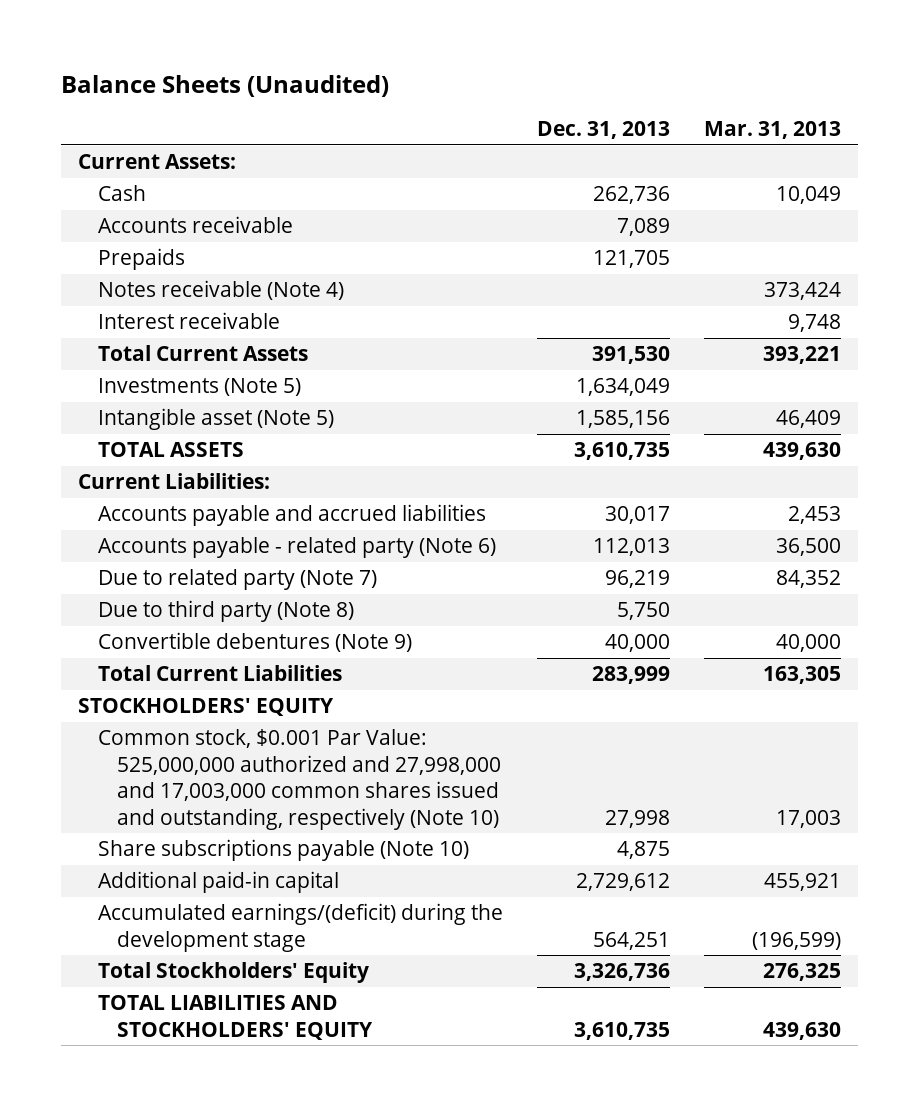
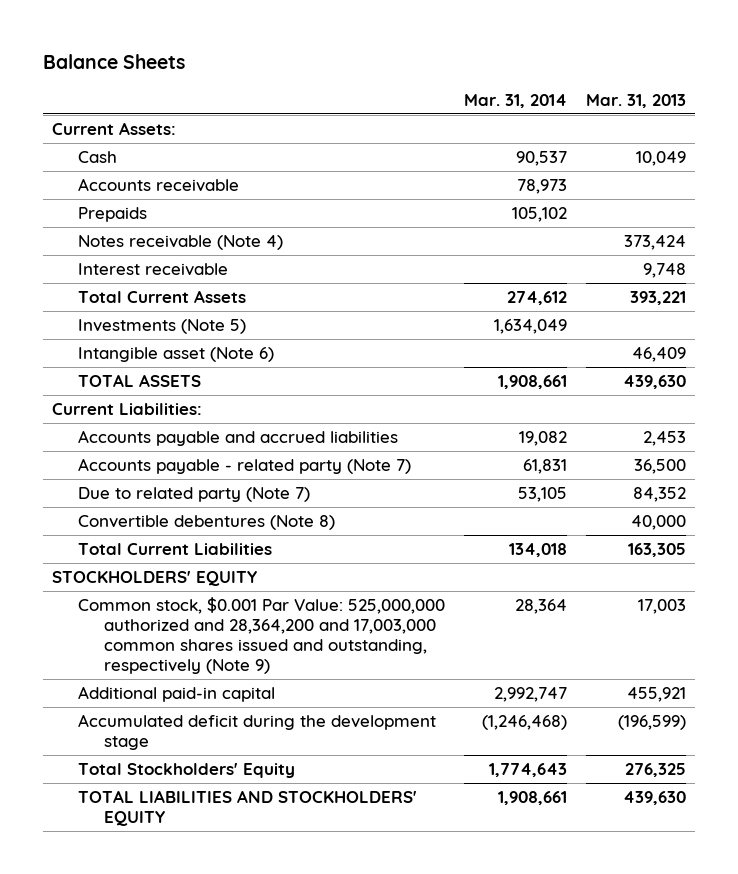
- Balance Sheets (Unaudited)
+ Balance Sheets
- | Dec. 31, 2013 | Mar. 31, 2013
+ | Mar. 31, 2014 | Mar. 31, 2013
- Intangible asset (Note 5) | 1,585,156 | 46,409
+ Intangible asset (Note 6) | | 46,409
- Accounts payable - related party (Note 6) | 112,013 | 36,500
+ Accounts payable - related party (Note 7) | 61,831 | 36,500
- Due to third party (Note 8) | 5,750 |
- Convertible debentures (Note 9) | 40,000 | 40,000
+ Convertible debentures (Note 8) | | 40,000
- Common stock, $0.001 Par Value: 525,000,000 authorized and 27,998,000 and 17,003,000 common shares issued and outstanding, respectively (Note 10) | 27,998 | 17,003
- Share subscriptions payable (Note 10) | 4,875 |
+ Common stock, $0.001 Par Value: 525,000,000 authorized and 28,364,200 and 17,003,000 common shares issued and outstanding, respectively (Note 9) | 28,364 | 17,003
- Accumulated earnings/(deficit) during the development stage | 564,251 | (196,599)
+ Accumulated deficit during the development stage | (1,246,468) | (196,599)

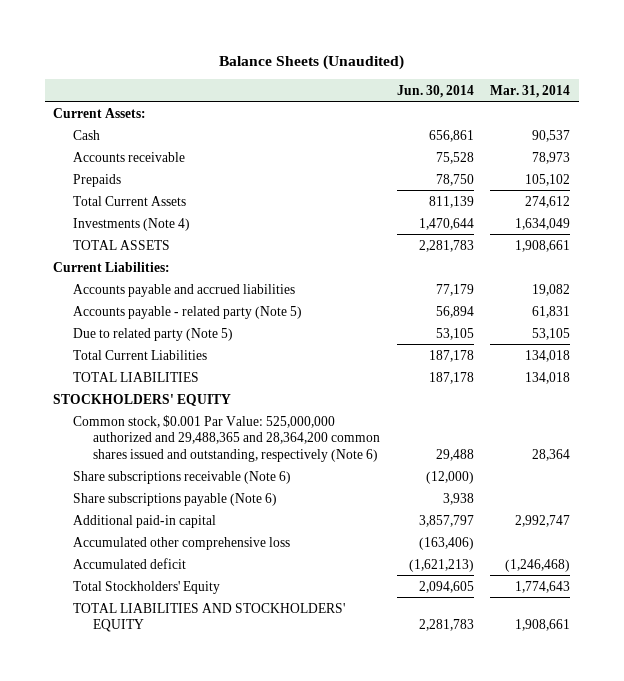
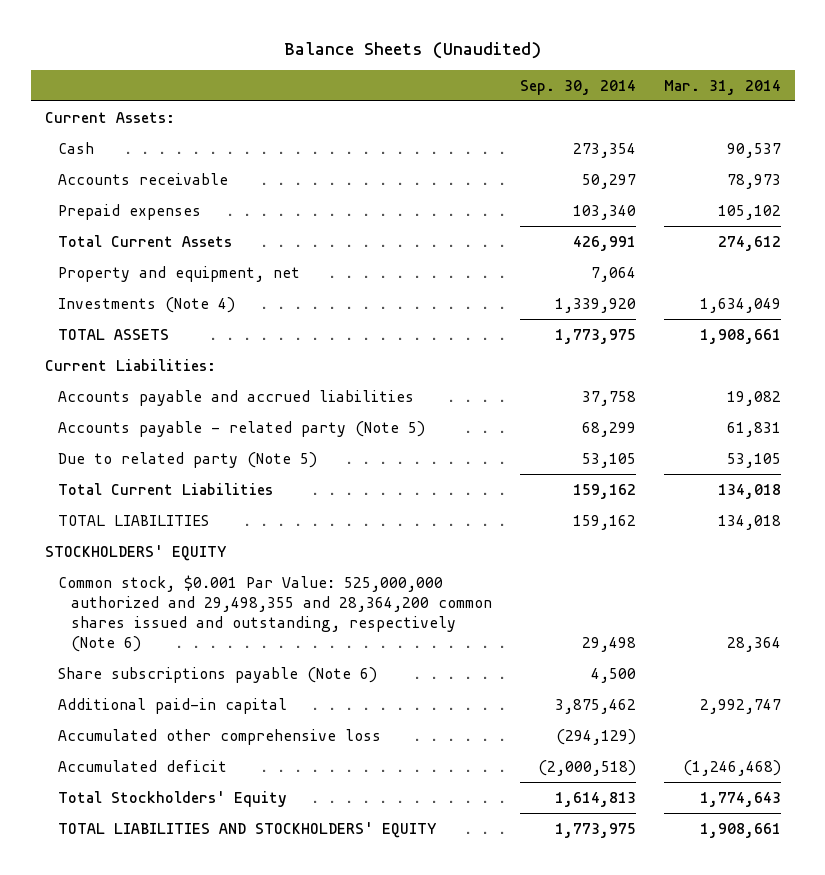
- | Jun. 30, 2014 | Mar. 31, 2014
+ | Sep. 30, 2014 | Mar. 31, 2014
- Prepaids | 78,750 | 105,102
+ Prepaid expenses | 103,340 | 105,102
+ Property and equipment, net | 7,064 |
- Common stock, $0.001 Par Value: 525,000,000 authorized and 29,488,365 and 28,364,200 common shares issued and outstanding, respectively (Note 6) | 29,488 | 28,364
- Share subscriptions receivable (Note 6) | (12,000) |
+ Common stock, $0.001 Par Value: 525,000,000 authorized and 29,498,355 and 28,364,200 common shares issued and outstanding, respectively (Note 6) | 29,498 | 28,364

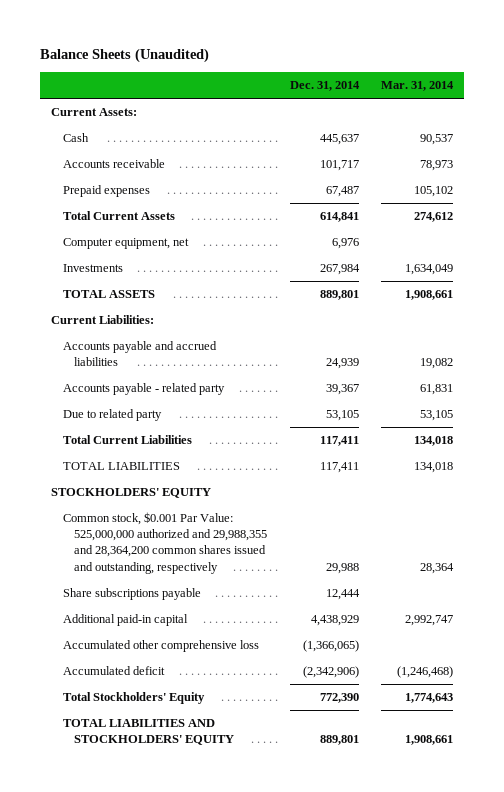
- | Sep. 30, 2014 | Mar. 31, 2014
+ | Dec. 31, 2014 | Mar. 31, 2014
- Property and equipment, net | 7,064 |
- Investments (Note 4) | 1,339,920 | 1,634,049
+ Computer equipment, net | 6,976 |
+ Investments | 267,984 | 1,634,049
- Accounts payable - related party (Note 5) | 68,299 | 61,831
- Due to related party (Note 5) | 53,105 | 53,105
+ Accounts payable - related party | 39,367 | 61,831
+ Due to related party | 53,105 | 53,105
- Common stock, $0.001 Par Value: 525,000,000 authorized and 29,498,355 and 28,364,200 common shares issued and outstanding, respectively (Note 6) | 29,498 | 28,364
- Share subscriptions payable (Note 6) | 4,500 |
+ Common stock, $0.001 Par Value: 525,000,000 authorized and 29,988,355 and 28,364,200 common shares issued and outstanding, respectively | 29,988 | 28,364
+ Share subscriptions payable | 12,444 |

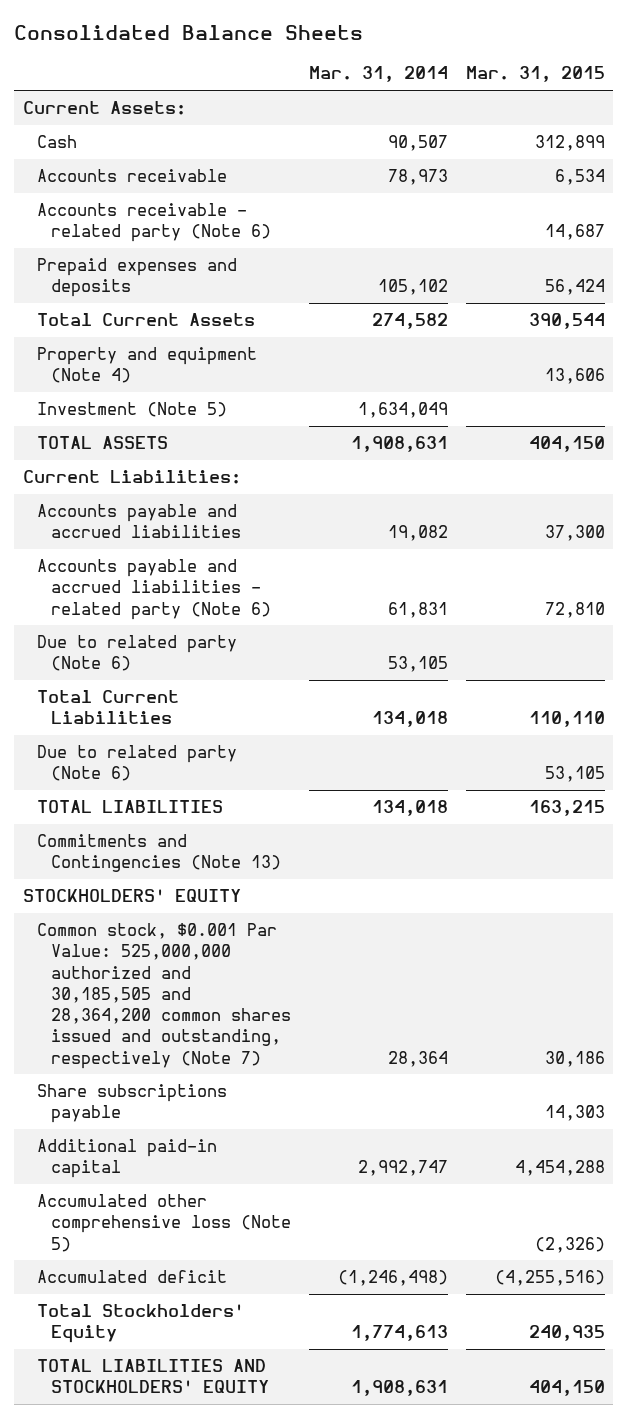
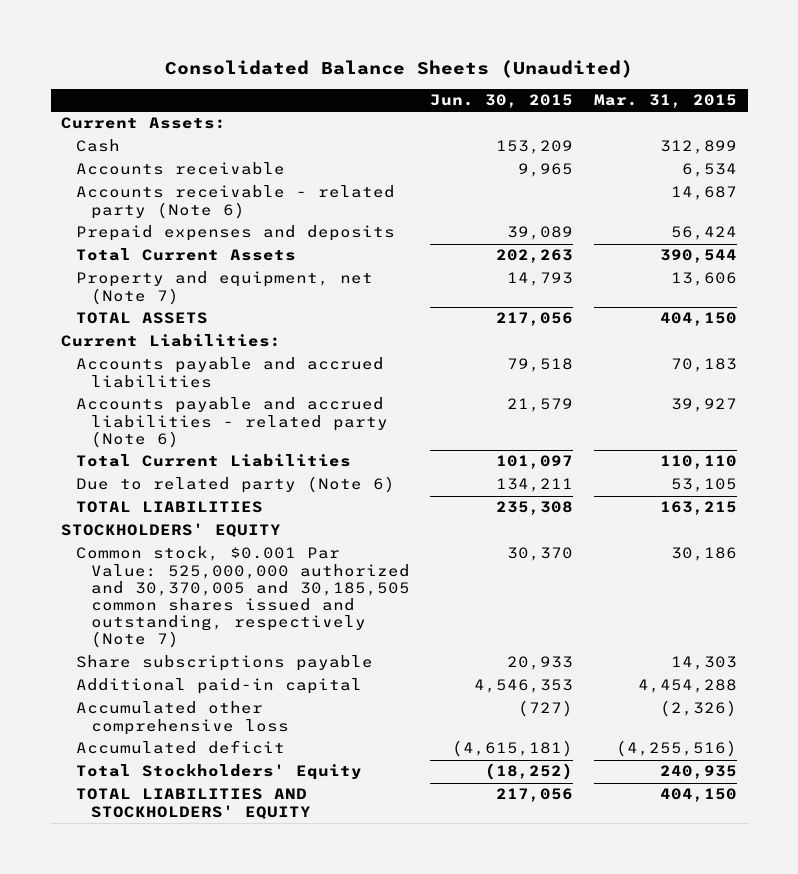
- Consolidated Balance Sheets
+ Consolidated Balance Sheets (Unaudited)
- | Mar. 31, 2014 | Mar. 31, 2015
+ | Jun. 30, 2015 | Mar. 31, 2015
- Property and equipment (Note 4) | | 13,606
- Investment (Note 5) | 1,634,049 |
+ Property and equipment, net (Note 7) | 14,793 | 13,606
- Accounts payable and accrued liabilities | 19,082 | 37,300
- Accounts payable and accrued liabilities - related party (Note 6) | 61,831 | 72,810
- Due to related party (Note 6) | 53,105 |
+ Accounts payable and accrued liabilities | 79,518 | 70,183
+ Accounts payable and accrued liabilities - related party (Note 6) | 21,579 | 39,927
- Commitments and Contingencies (Note 13)
- Common stock, $0.001 Par Value: 525,000,000 authorized and 30,185,505 and 28,364,200 common shares issued and outstanding, respectively (Note 7) | 28,364 | 30,186
+ Common stock, $0.001 Par Value: 525,000,000 authorized and 30,370,005 and 30,185,505 common shares issued and outstanding, respectively (Note 7) | 30,370 | 30,186
- Accumulated other comprehensive loss (Note 5) | | (2,326)
+ Accumulated other comprehensive loss | (727) | (2,326)

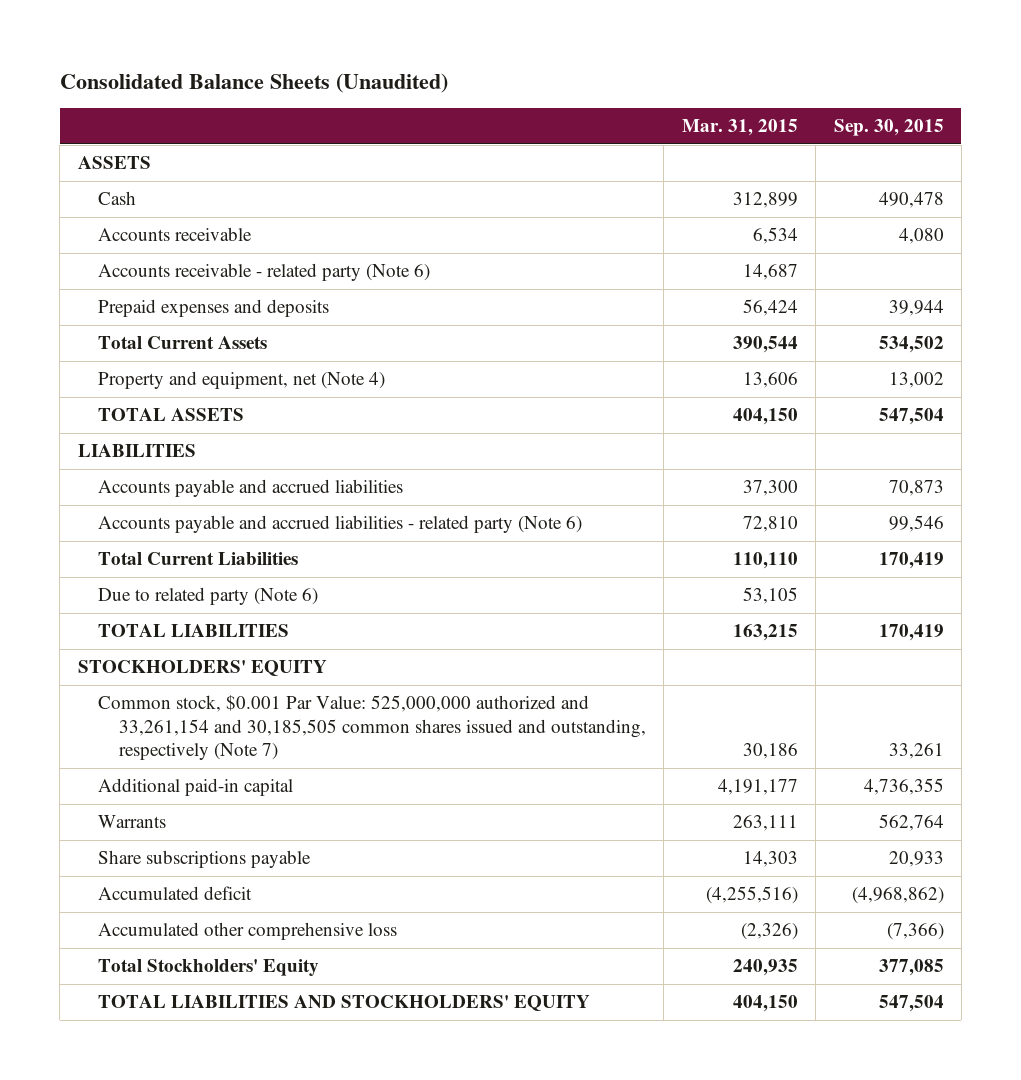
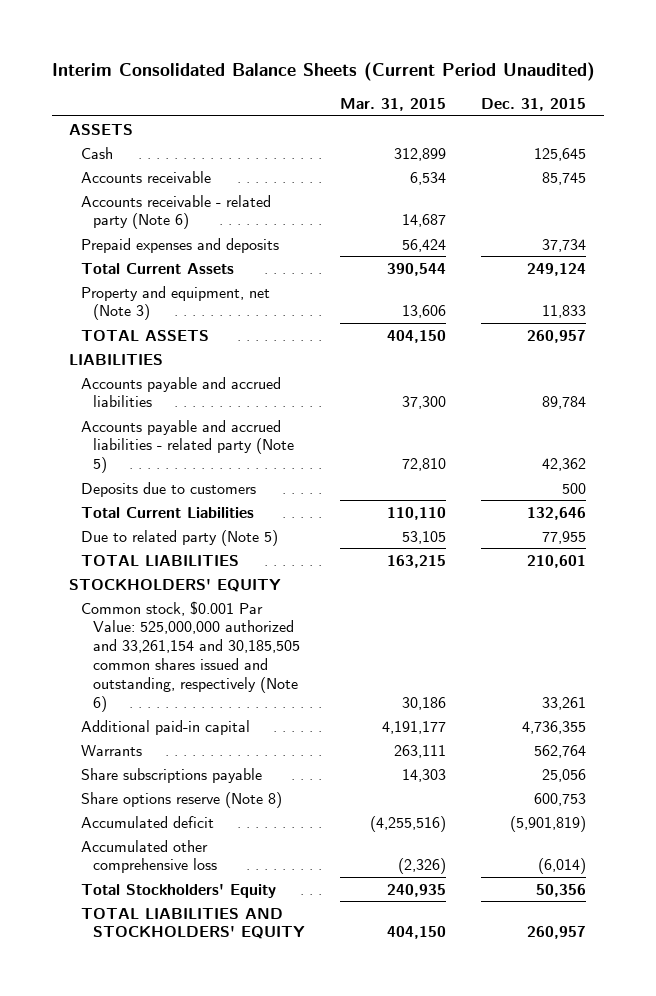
- Consolidated Balance Sheets (Unaudited)
+ Interim Consolidated Balance Sheets (Current Period Unaudited)
- | Mar. 31, 2015 | Sep. 30, 2015
+ | Mar. 31, 2015 | Dec. 31, 2015
- Property and equipment, net (Note 4) | 13,606 | 13,002
+ Property and equipment, net (Note 3) | 13,606 | 11,833
- Accounts payable and accrued liabilities - related party (Note 6) | 72,810 | 99,546
+ Accounts payable and accrued liabilities - related party (Note 5) | 72,810 | 42,362
+ Deposits due to customers | | 500
- Due to related party (Note 6) | 53,105 |
+ Due to related party (Note 5) | 53,105 | 77,955
- Common stock, $0.001 Par Value: 525,000,000 authorized and 33,261,154 and 30,185,505 common shares issued and outstanding, respectively (Note 7) | 30,186 | 33,261
+ Common stock, $0.001 Par Value: 525,000,000 authorized and 33,261,154 and 30,185,505 common shares issued and outstanding, respectively (Note 6) | 30,186 | 33,261
+ Share options reserve (Note 8) | | 600,753

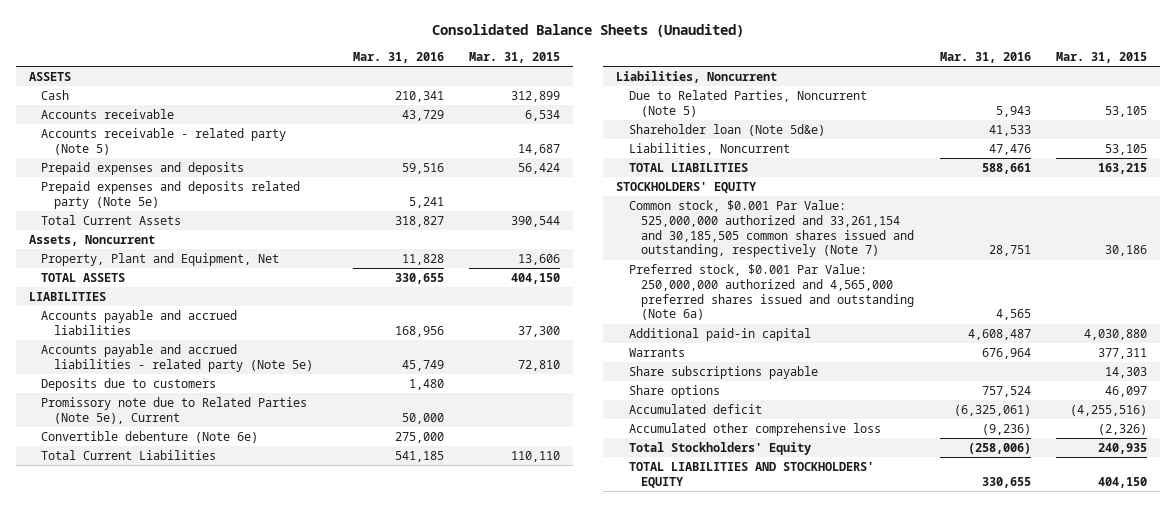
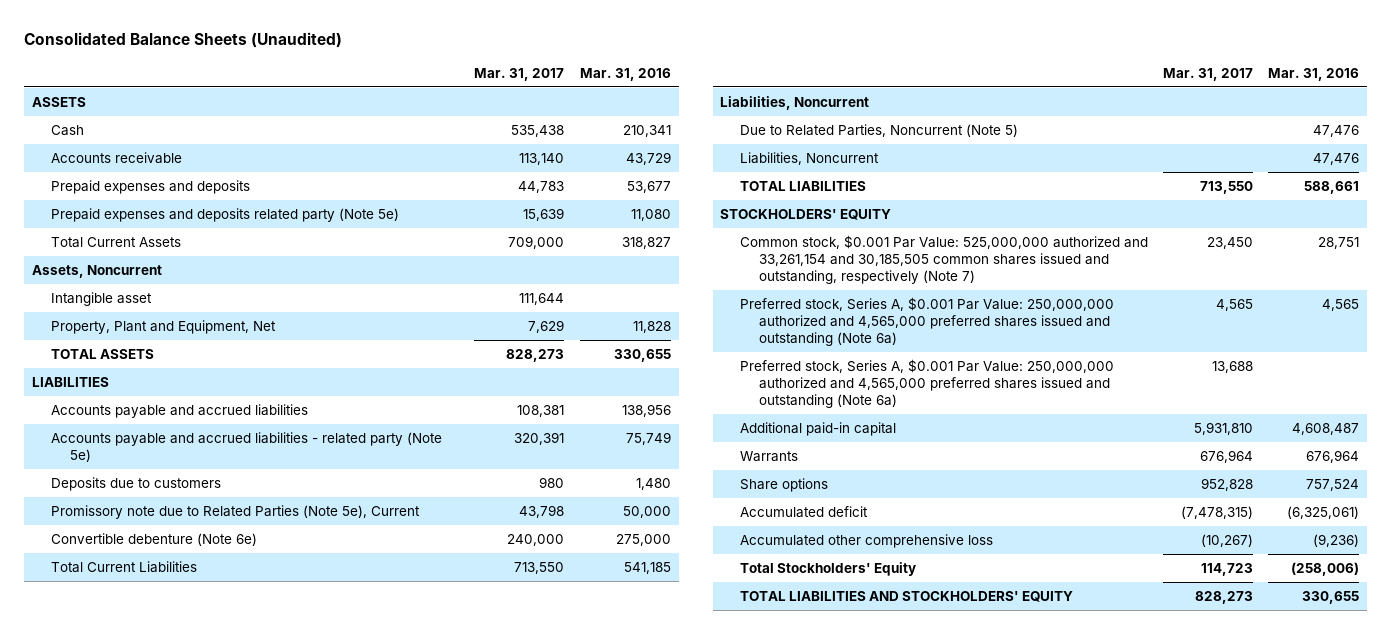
- | Mar. 31, 2016 | Mar. 31, 2015
+ | Mar. 31, 2017 | Mar. 31, 2016
- Accounts receivable - related party (Note 5) | | 14,687
- Prepaid expenses and deposits | 59,516 | 56,424
- Prepaid expenses and deposits related party (Note 5e) | 5,241 |
+ Prepaid expenses and deposits | 44,783 | 53,677
+ Prepaid expenses and deposits related party (Note 5e) | 15,639 | 11,080
+ Intangible asset | 111,644 |
- Accounts payable and accrued liabilities | 168,956 | 37,300
- Accounts payable and accrued liabilities - related party (Note 5e) | 45,749 | 72,810
+ Accounts payable and accrued liabilities | 108,381 | 138,956
+ Accounts payable and accrued liabilities - related party (Note 5e) | 320,391 | 75,749
- Due to Related Parties, Noncurrent (Note 5) | 5,943 | 53,105
- Shareholder loan (Note 5d&e) | 41,533 |
+ Due to Related Parties, Noncurrent (Note 5) | | 47,476
- Preferred stock, $0.001 Par Value: 250,000,000 authorized and 4,565,000 preferred shares issued and outstanding (Note 6a) | 4,565 |
+ Preferred stock, Series A, $0.001 Par Value: 250,000,000 authorized and 4,565,000 preferred shares issued and outstanding (Note 6a) | 4,565 | 4,565
+ Preferred stock, Series A, $0.001 Par Value: 250,000,000 authorized and 4,565,000 preferred shares issued and outstanding (Note 6a) | 13,688 |
- Share subscriptions payable | | 14,303

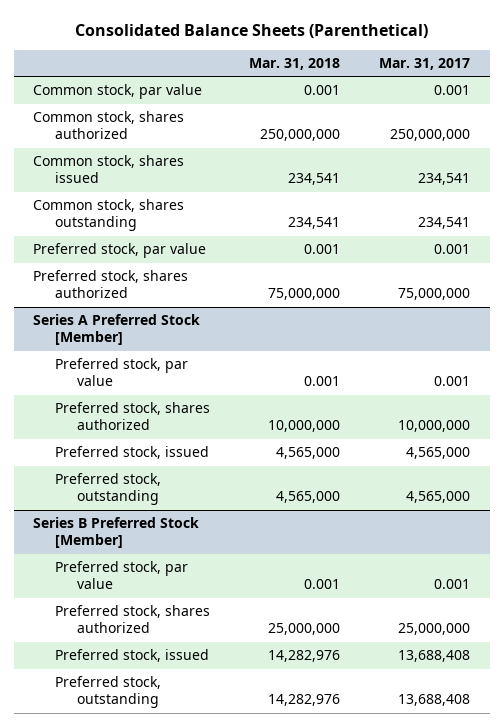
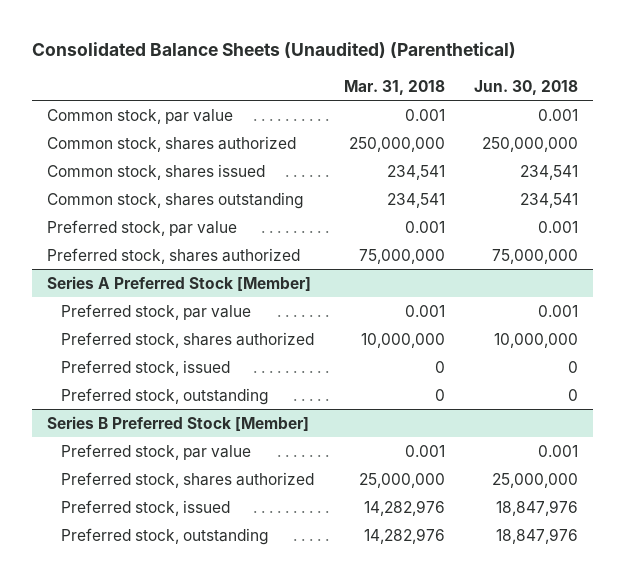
- Consolidated Balance Sheets (Parenthetical)
+ Consolidated Balance Sheets (Unaudited) (Parenthetical)
- | Mar. 31, 2018 | Mar. 31, 2017
+ | Mar. 31, 2018 | Jun. 30, 2018
@ Series A Preferred Stock [Member]
- Preferred stock, issued | 4,565,000 | 4,565,000
- Preferred stock, outstanding | 4,565,000 | 4,565,000
+ Preferred stock, issued | 0 | 0
+ Preferred stock, outstanding | 0 | 0

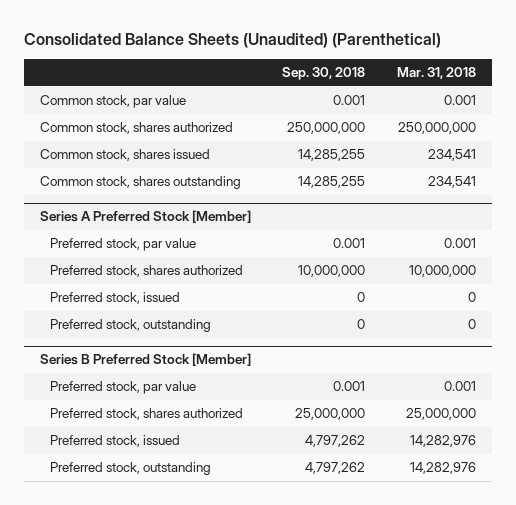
- | Mar. 31, 2018 | Jun. 30, 2018
+ | Sep. 30, 2018 | Mar. 31, 2018
- Preferred stock, par value | 0.001 | 0.001
- Preferred stock, shares authorized | 75,000,000 | 75,000,000

